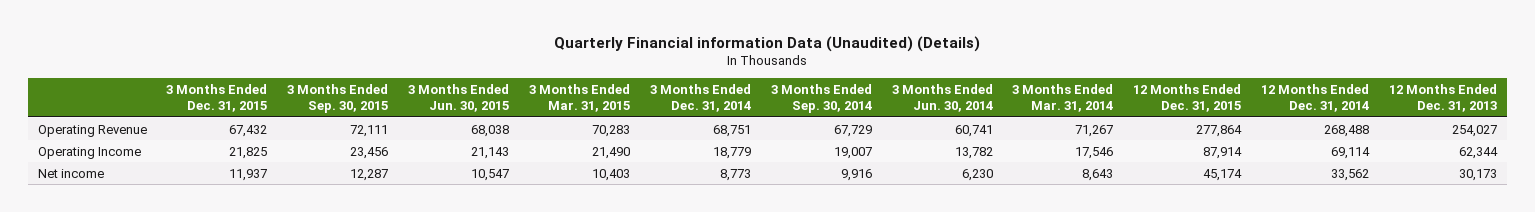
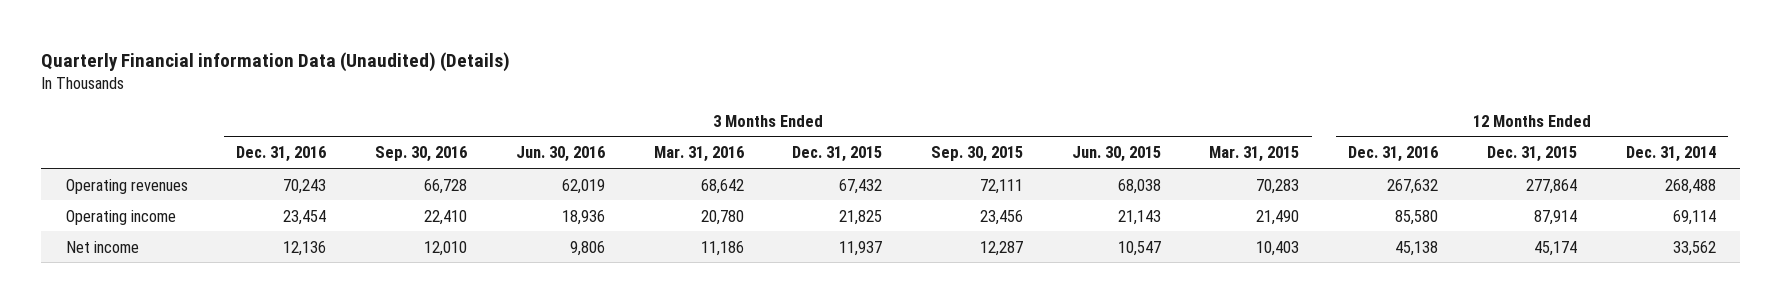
- | 3 Months Ended Dec. 31, 2015 | 3 Months Ended Sep. 30, 2015 | 3 Months Ended Jun. 30, 2015 | 3 Months Ended Mar. 31, 2015 | 3 Months Ended Dec. 31, 2014 | 3 Months Ended Sep. 30, 2014 | 3 Months Ended Jun. 30, 2014 | 3 Months Ended Mar. 31, 2014 | 12 Months Ended Dec. 31, 2015 | 12 Months Ended Dec. 31, 2014 | 12 Months Ended Dec. 31, 2013
+ | 3 Months Ended Dec. 31, 2016 | 3 Months Ended Sep. 30, 2016 | 3 Months Ended Jun. 30, 2016 | 3 Months Ended Mar. 31, 2016 | 3 Months Ended Dec. 31, 2015 | 3 Months Ended Sep. 30, 2015 | 3 Months Ended Jun. 30, 2015 | 3 Months Ended Mar. 31, 2015 | 12 Months Ended Dec. 31, 2016 | 12 Months Ended Dec. 31, 2015 | 12 Months Ended Dec. 31, 2014
- Operating Revenue | 67,432 | 72,111 | 68,038 | 70,283 | 68,751 | 67,729 | 60,741 | 71,267 | 277,864 | 268,488 | 254,027
- Operating Income | 21,825 | 23,456 | 21,143 | 21,490 | 18,779 | 19,007 | 13,782 | 17,546 | 87,914 | 69,114 | 62,344
+ Operating revenues | 70,243 | 66,728 | 62,019 | 68,642 | 67,432 | 72,111 | 68,038 | 70,283 | 267,632 | 277,864 | 268,488
+ Operating income | 23,454 | 22,410 | 18,936 | 20,780 | 21,825 | 23,456 | 21,143 | 21,490 | 85,580 | 87,914 | 69,114

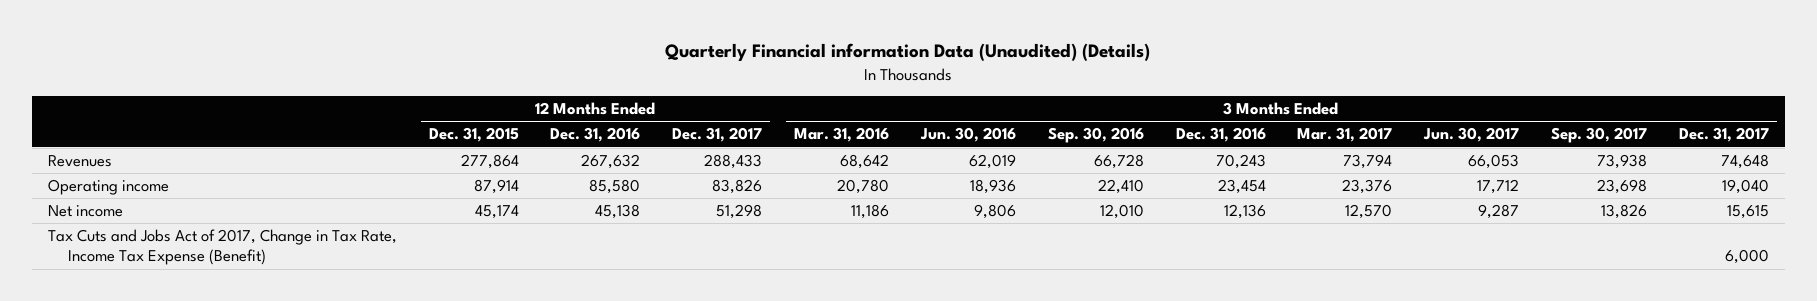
- | 3 Months Ended Dec. 31, 2016 | 3 Months Ended Sep. 30, 2016 | 3 Months Ended Jun. 30, 2016 | 3 Months Ended Mar. 31, 2016 | 3 Months Ended Dec. 31, 2015 | 3 Months Ended Sep. 30, 2015 | 3 Months Ended Jun. 30, 2015 | 3 Months Ended Mar. 31, 2015 | 12 Months Ended Dec. 31, 2016 | 12 Months Ended Dec. 31, 2015 | 12 Months Ended Dec. 31, 2014
+ | 12 Months Ended Dec. 31, 2015 | 12 Months Ended Dec. 31, 2016 | 12 Months Ended Dec. 31, 2017 | 3 Months Ended Mar. 31, 2016 | 3 Months Ended Jun. 30, 2016 | 3 Months Ended Sep. 30, 2016 | 3 Months Ended Dec. 31, 2016 | 3 Months Ended Mar. 31, 2017 | 3 Months Ended Jun. 30, 2017 | 3 Months Ended Sep. 30, 2017 | 3 Months Ended Dec. 31, 2017
- Operating revenues | 70,243 | 66,728 | 62,019 | 68,642 | 67,432 | 72,111 | 68,038 | 70,283 | 267,632 | 277,864 | 268,488
+ Revenues | 277,864 | 267,632 | 288,433 | 68,642 | 62,019 | 66,728 | 70,243 | 73,794 | 66,053 | 73,938 | 74,648
+ Tax Cuts and Jobs Act of 2017, Change in Tax Rate, Income Tax Expense (Benefit) | | | | | | | | | | | 6,000

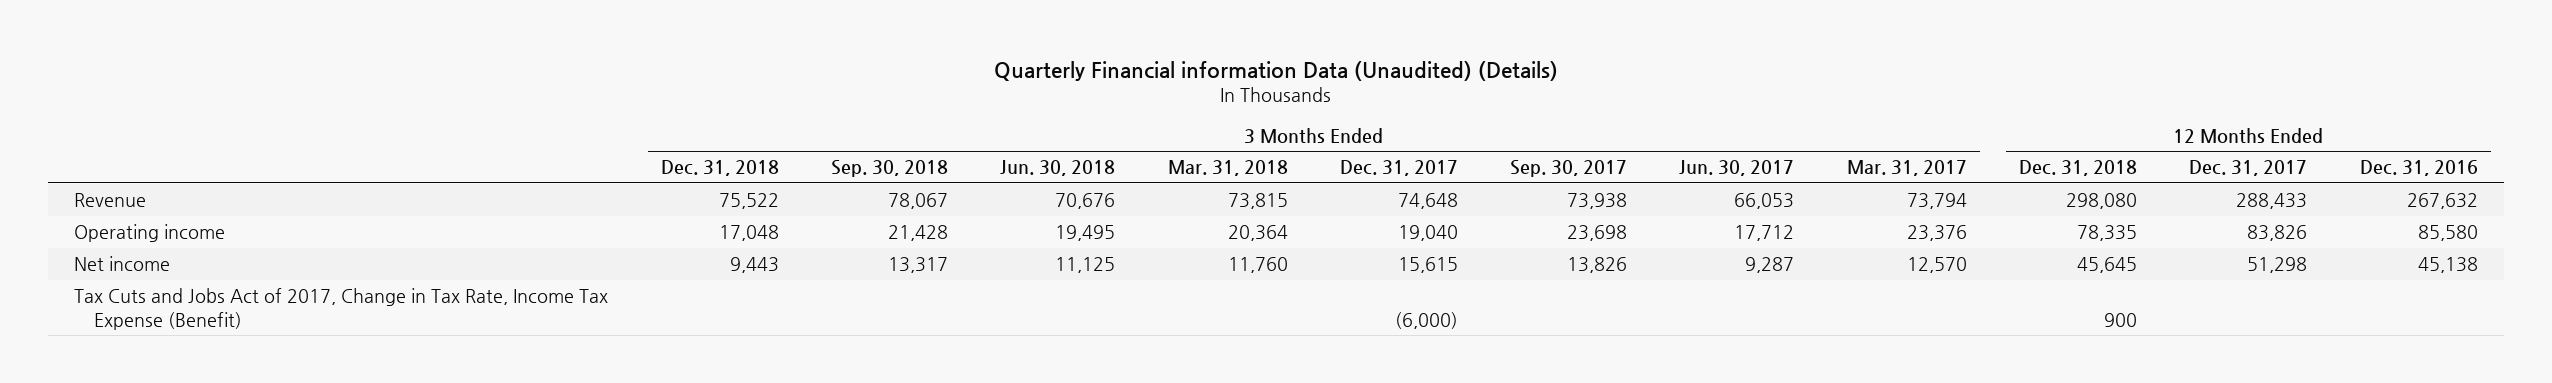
- | 12 Months Ended Dec. 31, 2015 | 12 Months Ended Dec. 31, 2016 | 12 Months Ended Dec. 31, 2017 | 3 Months Ended Mar. 31, 2016 | 3 Months Ended Jun. 30, 2016 | 3 Months Ended Sep. 30, 2016 | 3 Months Ended Dec. 31, 2016 | 3 Months Ended Mar. 31, 2017 | 3 Months Ended Jun. 30, 2017 | 3 Months Ended Sep. 30, 2017 | 3 Months Ended Dec. 31, 2017
+ | 3 Months Ended Dec. 31, 2018 | 3 Months Ended Sep. 30, 2018 | 3 Months Ended Jun. 30, 2018 | 3 Months Ended Mar. 31, 2018 | 3 Months Ended Dec. 31, 2017 | 3 Months Ended Sep. 30, 2017 | 3 Months Ended Jun. 30, 2017 | 3 Months Ended Mar. 31, 2017 | 12 Months Ended Dec. 31, 2018 | 12 Months Ended Dec. 31, 2017 | 12 Months Ended Dec. 31, 2016
- Revenues | 277,864 | 267,632 | 288,433 | 68,642 | 62,019 | 66,728 | 70,243 | 73,794 | 66,053 | 73,938 | 74,648
+ Revenue | 75,522 | 78,067 | 70,676 | 73,815 | 74,648 | 73,938 | 66,053 | 73,794 | 298,080 | 288,433 | 267,632
- Tax Cuts and Jobs Act of 2017, Change in Tax Rate, Income Tax Expense (Benefit) | | | | | | | | | | | 6,000
+ Tax Cuts and Jobs Act of 2017, Change in Tax Rate, Income Tax Expense (Benefit) | | | | | (6,000) | | | | 900 | |

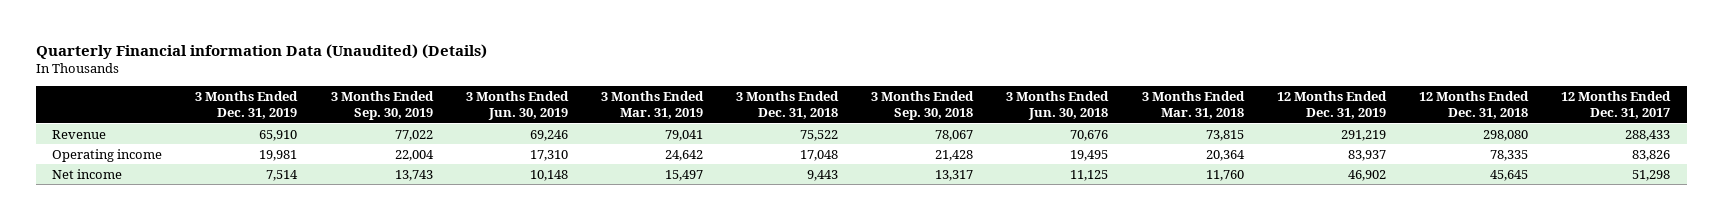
- | 3 Months Ended Dec. 31, 2018 | 3 Months Ended Sep. 30, 2018 | 3 Months Ended Jun. 30, 2018 | 3 Months Ended Mar. 31, 2018 | 3 Months Ended Dec. 31, 2017 | 3 Months Ended Sep. 30, 2017 | 3 Months Ended Jun. 30, 2017 | 3 Months Ended Mar. 31, 2017 | 12 Months Ended Dec. 31, 2018 | 12 Months Ended Dec. 31, 2017 | 12 Months Ended Dec. 31, 2016
+ | 3 Months Ended Dec. 31, 2019 | 3 Months Ended Sep. 30, 2019 | 3 Months Ended Jun. 30, 2019 | 3 Months Ended Mar. 31, 2019 | 3 Months Ended Dec. 31, 2018 | 3 Months Ended Sep. 30, 2018 | 3 Months Ended Jun. 30, 2018 | 3 Months Ended Mar. 31, 2018 | 12 Months Ended Dec. 31, 2019 | 12 Months Ended Dec. 31, 2018 | 12 Months Ended Dec. 31, 2017
- Tax Cuts and Jobs Act of 2017, Change in Tax Rate, Income Tax Expense (Benefit) | | | | | (6,000) | | | | 900 | |

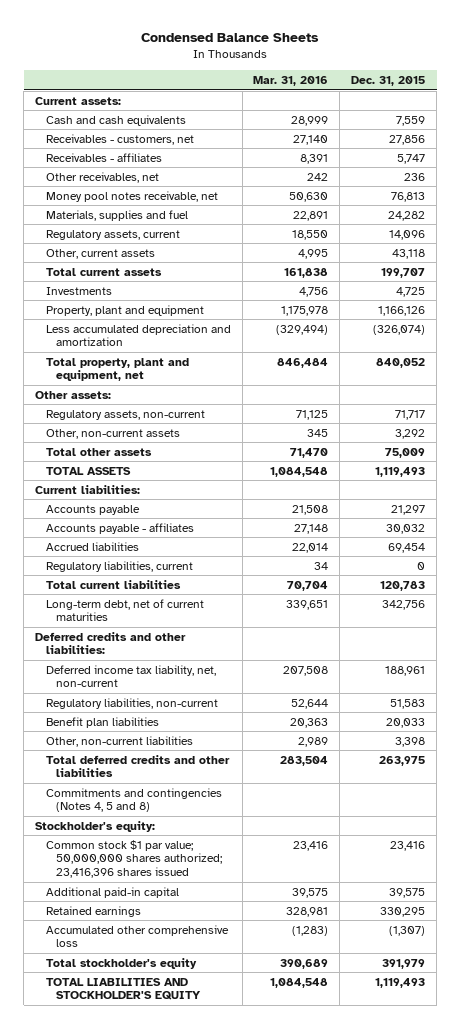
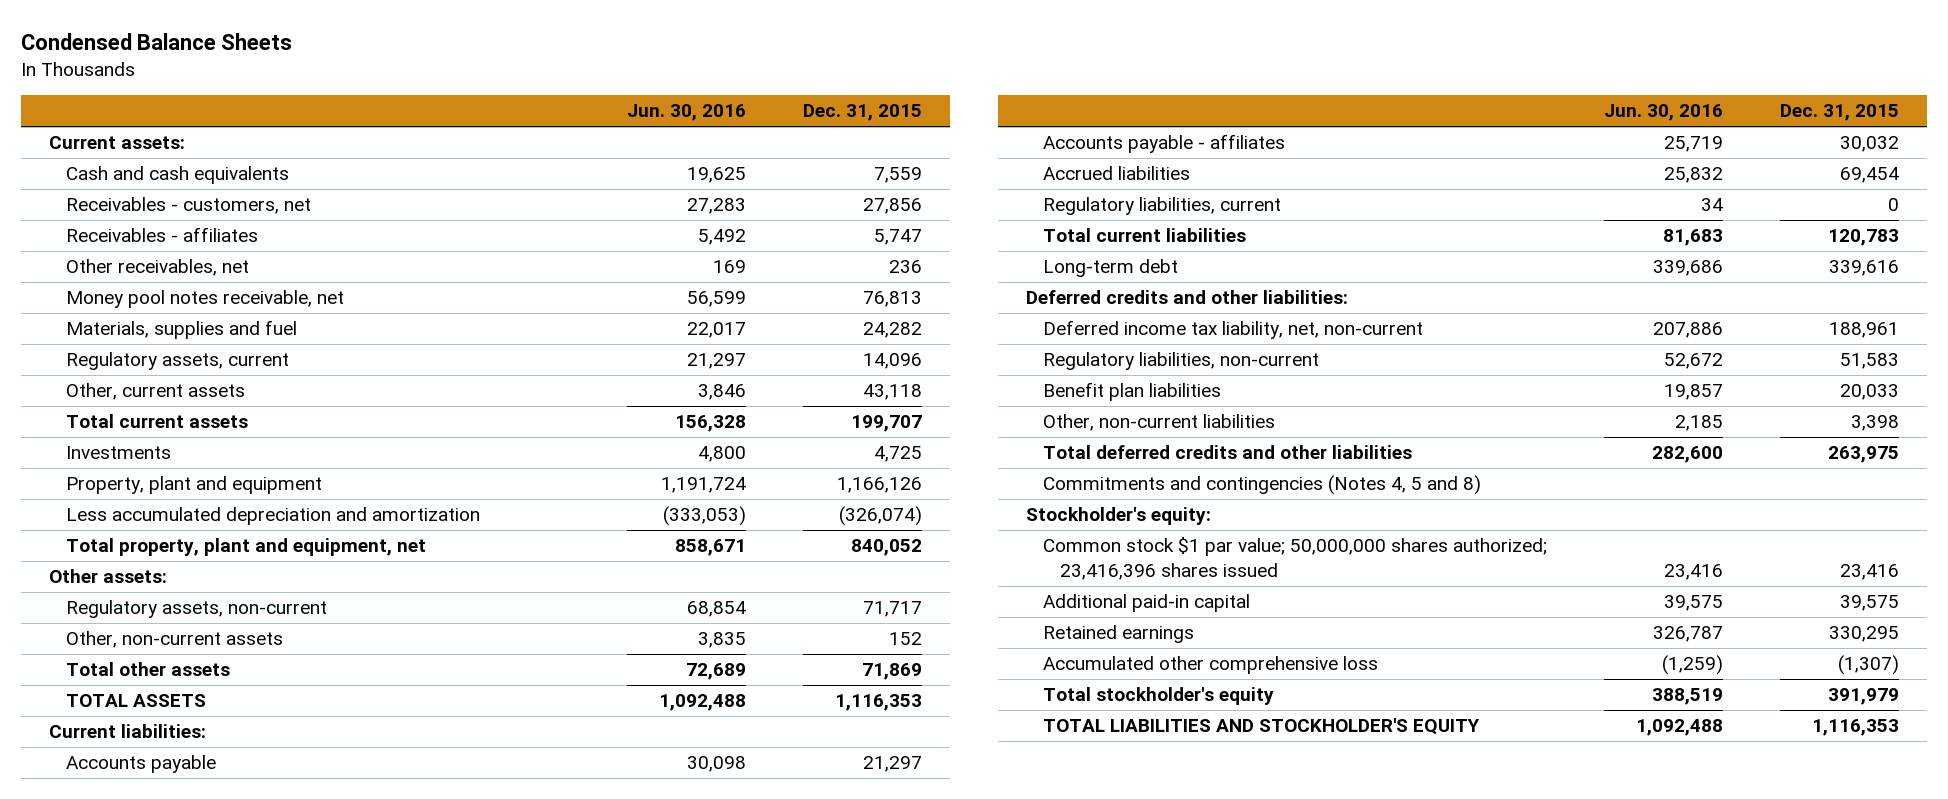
- | Mar. 31, 2016 | Dec. 31, 2015
+ | Jun. 30, 2016 | Dec. 31, 2015
- Other, non-current assets | 345 | 3,292
- Total other assets | 71,470 | 75,009
- TOTAL ASSETS | 1,084,548 | 1,119,493
+ Other, non-current assets | 3,835 | 152
+ Total other assets | 72,689 | 71,869
+ TOTAL ASSETS | 1,092,488 | 1,116,353
- Long-term debt, net of current maturities | 339,651 | 342,756
+ Long-term debt | 339,686 | 339,616
- TOTAL LIABILITIES AND STOCKHOLDER'S EQUITY | 1,084,548 | 1,119,493
+ TOTAL LIABILITIES AND STOCKHOLDER'S EQUITY | 1,092,488 | 1,116,353

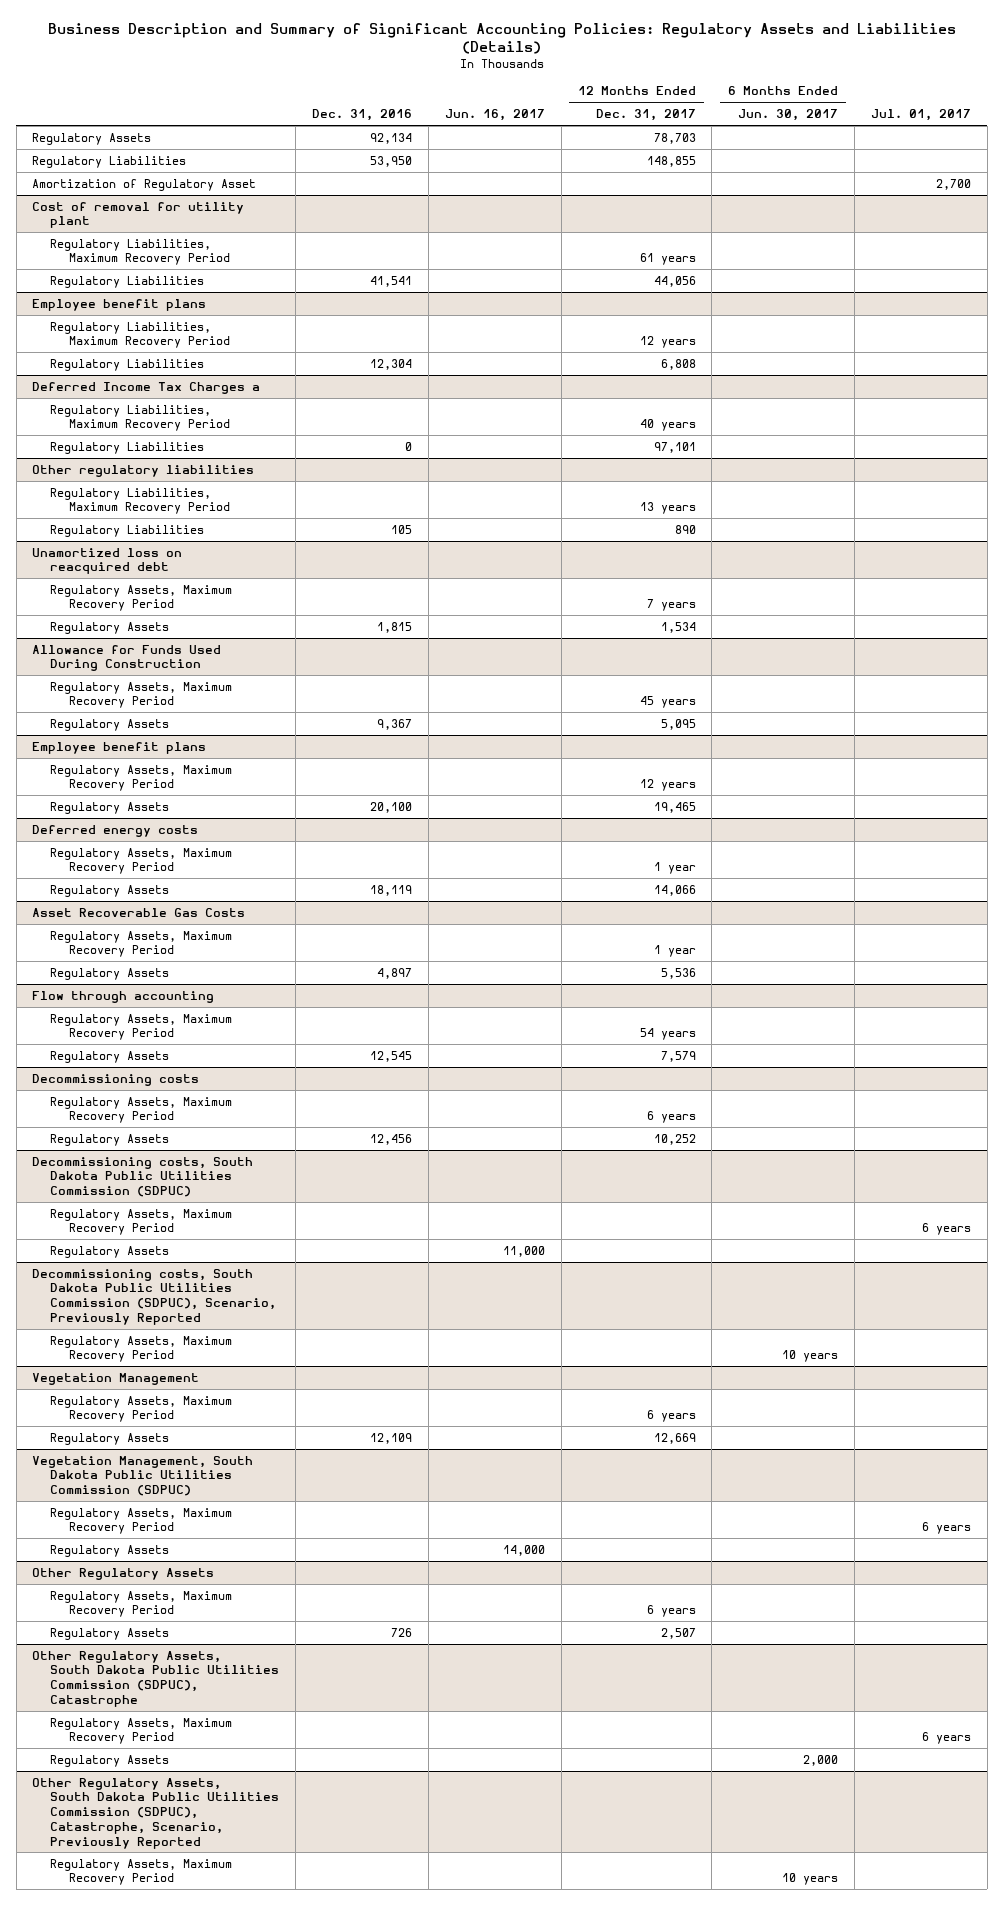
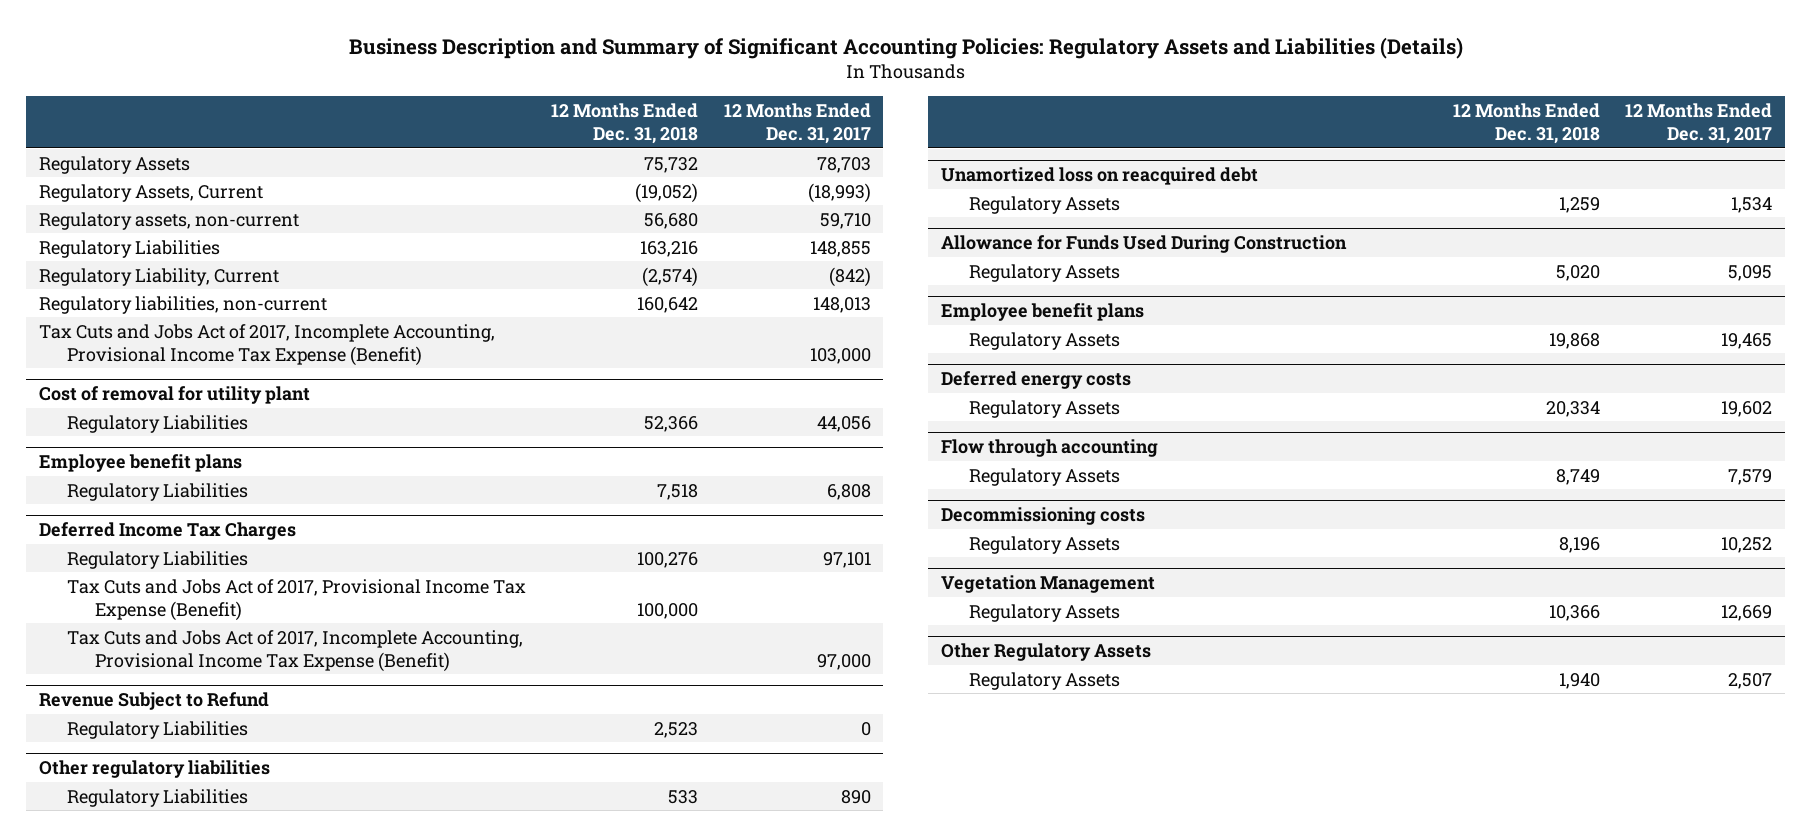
- | Dec. 31, 2016 | Jun. 16, 2017 | 12 Months Ended Dec. 31, 2017 | 6 Months Ended Jun. 30, 2017 | Jul. 01, 2017
+ | 12 Months Ended Dec. 31, 2018 | 12 Months Ended Dec. 31, 2017
+ Regulatory Assets, Current | (19,052) | (18,993)
+ Regulatory assets, non-current | 56,680 | 59,710
- Amortization of Regulatory Asset | | | | | 2,700
+ Regulatory Liability, Current | (2,574) | (842)
+ Regulatory liabilities, non-current | 160,642 | 148,013
+ Tax Cuts and Jobs Act of 2017, Incomplete Accounting, Provisional Income Tax Expense (Benefit) | | 103,000
@ Cost of removal for utility plant
- Regulatory Liabilities, Maximum Recovery Period | | | 61 years | |
@ Employee benefit plans
- Regulatory Liabilities, Maximum Recovery Period | | | 12 years | |
- Deferred Income Tax Charges a
- Regulatory Liabilities, Maximum Recovery Period | | | 40 years | |
+ Deferred Income Tax Charges
+ Tax Cuts and Jobs Act of 2017, Provisional Income Tax Expense (Benefit) | 100,000 |
+ Tax Cuts and Jobs Act of 2017, Incomplete Accounting, Provisional Income Tax Expense (Benefit) | | 97,000
+ Revenue Subject to Refund
+ Regulatory Liabilities | 2,523 | 0
@ Other regulatory liabilities
- Regulatory Liabilities, Maximum Recovery Period | | | 13 years | |
@ Unamortized loss on reacquired debt
- Regulatory Assets, Maximum Recovery Period | | | 7 years | |
@ Allowance for Funds Used During Construction
- Regulatory Assets, Maximum Recovery Period | | | 45 years | |
@ Employee benefit plans
- Regulatory Assets, Maximum Recovery Period | | | 12 years | |
@ Deferred energy costs
- Regulatory Assets, Maximum Recovery Period | | | 1 year | |
- Regulatory Assets | 18,119 | | 14,066 | |
- Asset Recoverable Gas Costs
- Regulatory Assets, Maximum Recovery Period | | | 1 year | |
- Regulatory Assets | 4,897 | | 5,536 | |
@ Deferred energy costs
+ Regulatory Assets | 20,334 | 19,602
@ Flow through accounting
- Regulatory Assets, Maximum Recovery Period | | | 54 years | |
@ Decommissioning costs
- Regulatory Assets, Maximum Recovery Period | | | 6 years | |
- Decommissioning costs, South Dakota Public Utilities Commission (SDPUC)
- Regulatory Assets, Maximum Recovery Period | | | | | 6 years
- Regulatory Assets | | 11,000 | | |
- Decommissioning costs, South Dakota Public Utilities Commission (SDPUC), Scenario, Previously Reported
- Regulatory Assets, Maximum Recovery Period | | | | 10 years |
@ Vegetation Management
- Regulatory Assets, Maximum Recovery Period | | | 6 years | |
- Vegetation Management, South Dakota Public Utilities Commission (SDPUC)
- Regulatory Assets, Maximum Recovery Period | | | | | 6 years
- Regulatory Assets | | 14,000 | | |
@ Other Regulatory Assets
- Regulatory Assets, Maximum Recovery Period | | | 6 years | |
- Other Regulatory Assets, South Dakota Public Utilities Commission (SDPUC), Catastrophe
- Regulatory Assets, Maximum Recovery Period | | | | | 6 years
- Regulatory Assets | | | | 2,000 |
- Other Regulatory Assets, South Dakota Public Utilities Commission (SDPUC), Catastrophe, Scenario, Previously Reported
- Regulatory Assets, Maximum Recovery Period | | | | 10 years |

